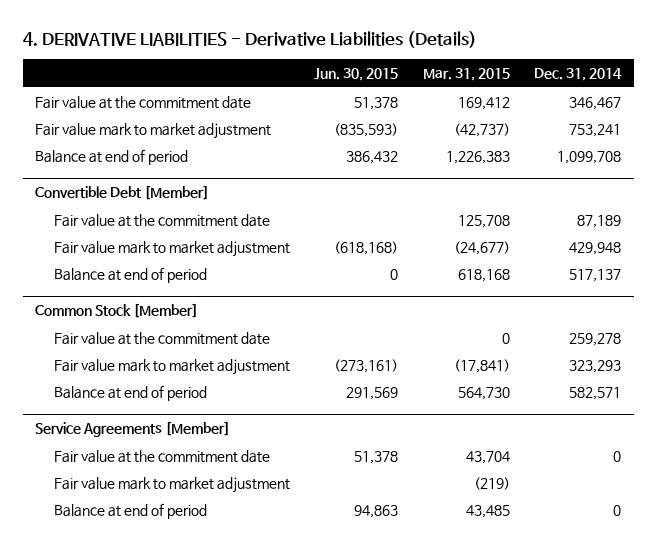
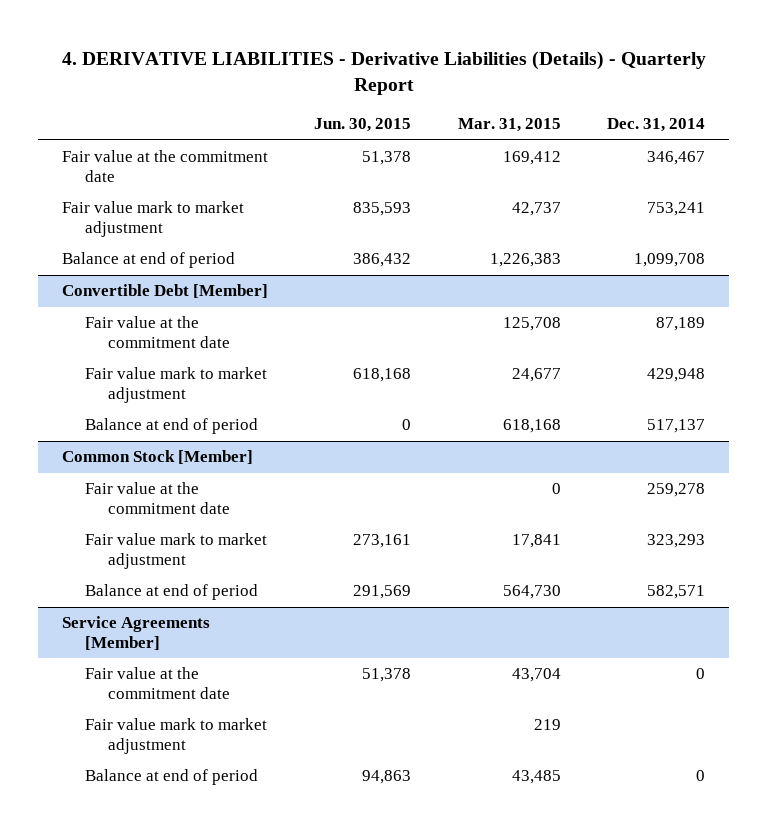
- 4. DERIVATIVE LIABILITIES - Derivative Liabilities (Details)
+ 4. DERIVATIVE LIABILITIES - Derivative Liabilities (Details) - Quarterly Report
- Fair value mark to market adjustment | (835,593) | (42,737) | 753,241
+ Fair value mark to market adjustment | 835,593 | 42,737 | 753,241
@ Convertible Debt [Member]
- Fair value mark to market adjustment | (618,168) | (24,677) | 429,948
+ Fair value mark to market adjustment | 618,168 | 24,677 | 429,948
@ Common Stock [Member]
- Fair value mark to market adjustment | (273,161) | (17,841) | 323,293
+ Fair value mark to market adjustment | 273,161 | 17,841 | 323,293
@ Service Agreements [Member]
- Fair value mark to market adjustment | | (219) |
+ Fair value mark to market adjustment | | 219 |

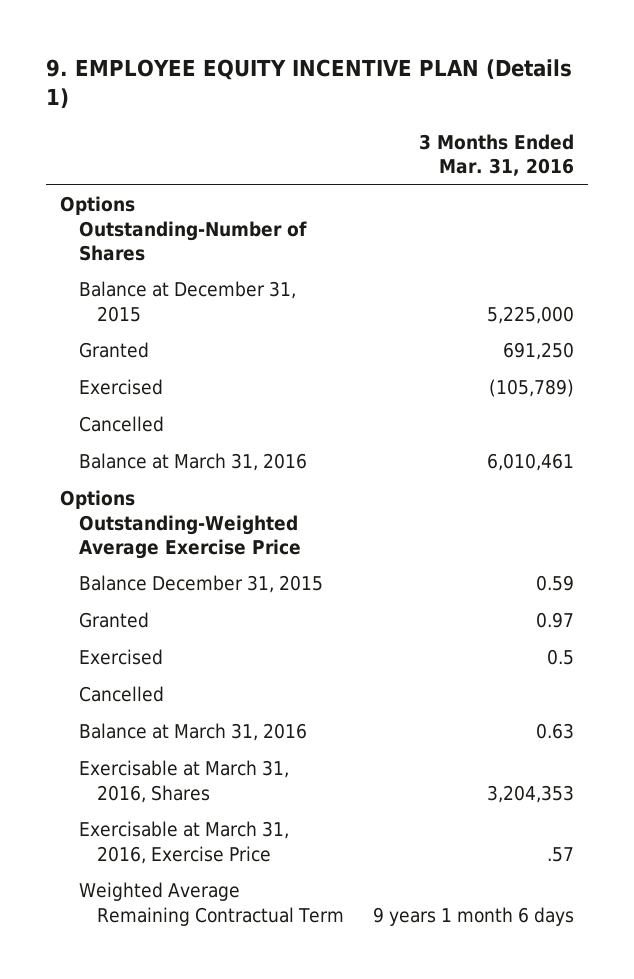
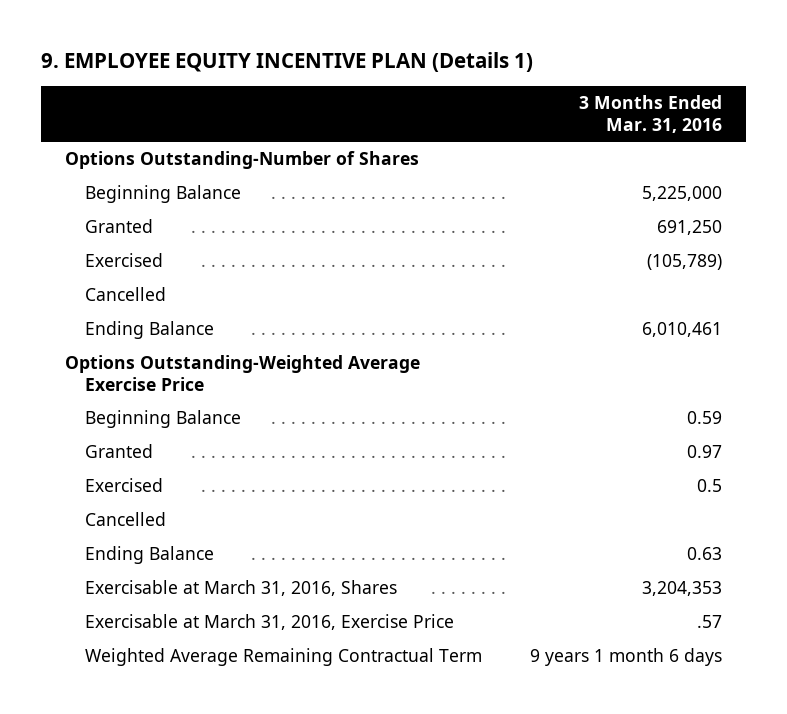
- Balance at December 31, 2015 | 5,225,000
+ Beginning Balance | 5,225,000
- Balance at March 31, 2016 | 6,010,461
+ Ending Balance | 6,010,461
- Balance December 31, 2015 | 0.59
+ Beginning Balance | 0.59
- Balance at March 31, 2016 | 0.63
+ Ending Balance | 0.63

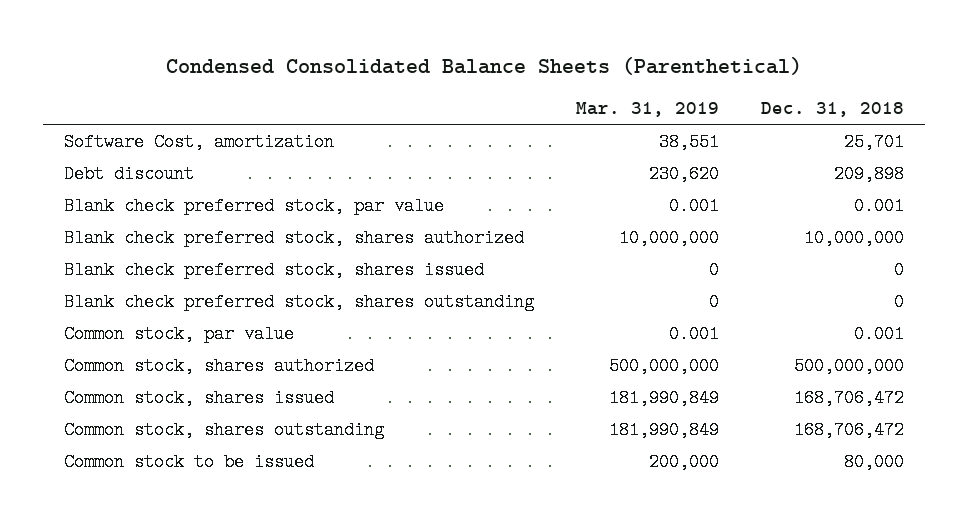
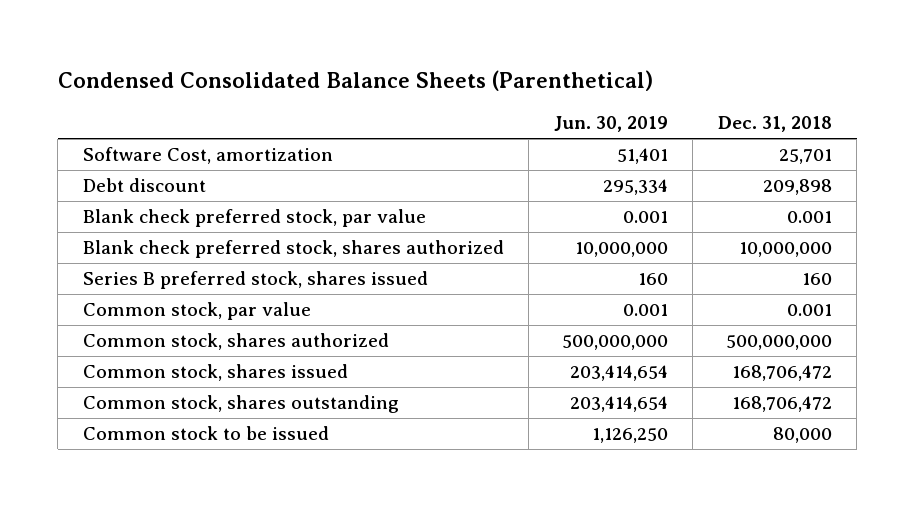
- | Mar. 31, 2019 | Dec. 31, 2018
+ | Jun. 30, 2019 | Dec. 31, 2018
- Blank check preferred stock, shares issued | 0 | 0
- Blank check preferred stock, shares outstanding | 0 | 0
+ Series B preferred stock, shares issued | 160 | 160

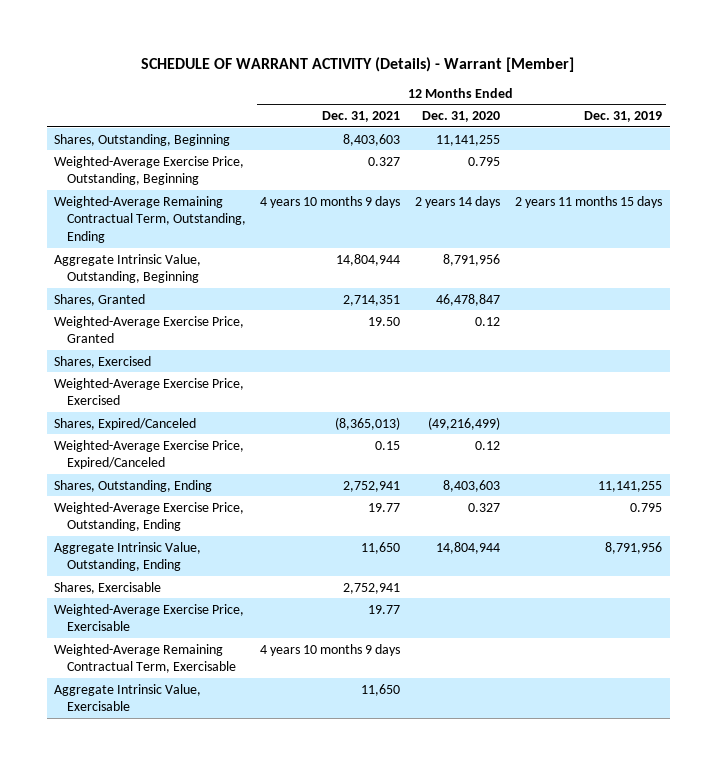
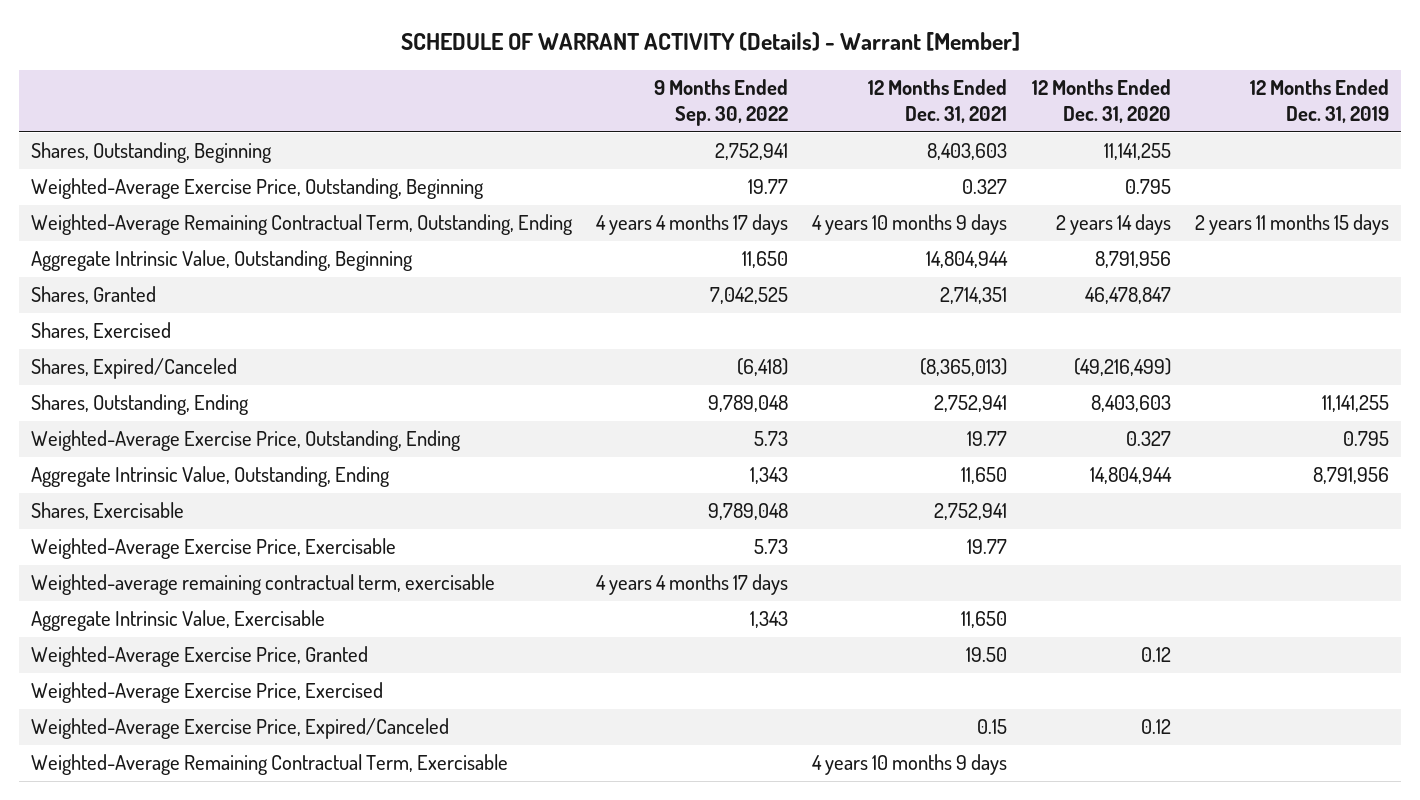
- | 12 Months Ended Dec. 31, 2021 | 12 Months Ended Dec. 31, 2020 | 12 Months Ended Dec. 31, 2019
+ | 9 Months Ended Sep. 30, 2022 | 12 Months Ended Dec. 31, 2021 | 12 Months Ended Dec. 31, 2020 | 12 Months Ended Dec. 31, 2019
+ Weighted-average remaining contractual term, exercisable | 4 years 4 months 17 days | | |
moved down: Weighted-Average Exercise Price, Granted | | 19.50 | 0.12 |
moved down: Weighted-Average Exercise Price, Exercised
moved down: Weighted-Average Exercise Price, Expired/Canceled | | 0.15 | 0.12 |
moved down: Weighted-Average Remaining Contractual Term, Exercisable | | 4 years 10 months 9 days | |

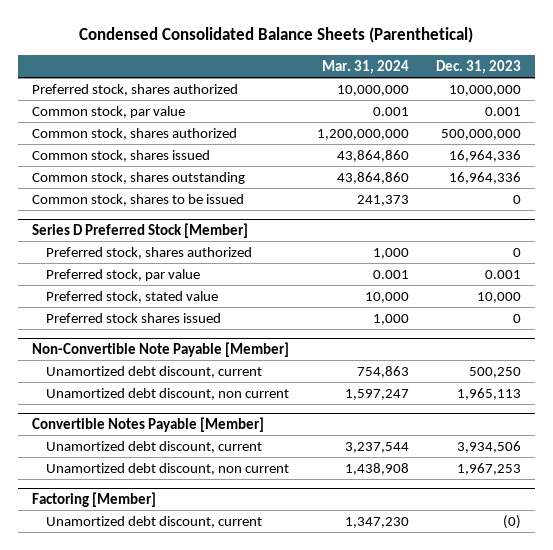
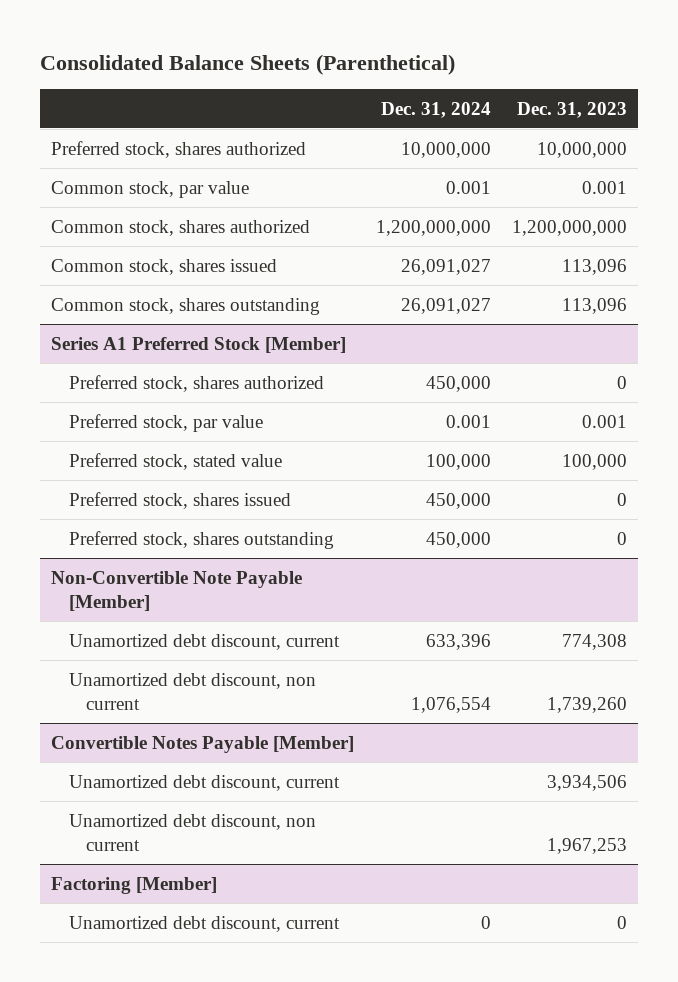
- Condensed Consolidated Balance Sheets (Parenthetical)
+ Consolidated Balance Sheets (Parenthetical)
- | Mar. 31, 2024 | Dec. 31, 2023
+ | Dec. 31, 2024 | Dec. 31, 2023
- Common stock, shares authorized | 1,200,000,000 | 500,000,000
- Common stock, shares issued | 43,864,860 | 16,964,336
- Common stock, shares outstanding | 43,864,860 | 16,964,336
- Common stock, shares to be issued | 241,373 | 0
- Series D Preferred Stock [Member]
+ Common stock, shares authorized | 1,200,000,000 | 1,200,000,000
+ Common stock, shares issued | 26,091,027 | 113,096
+ Common stock, shares outstanding | 26,091,027 | 113,096
+ Series A1 Preferred Stock [Member]
- Preferred stock, stated value | 10,000 | 10,000
- Preferred stock shares issued | 1,000 | 0
+ Preferred stock, stated value | 100,000 | 100,000
+ Preferred stock, shares issued | 450,000 | 0
+ Preferred stock, shares outstanding | 450,000 | 0
@ Non-Convertible Note Payable [Member]
- Unamortized debt discount, current | 754,863 | 500,250
- Unamortized debt discount, non current | 1,597,247 | 1,965,113
+ Unamortized debt discount, current | 633,396 | 774,308
+ Unamortized debt discount, non current | 1,076,554 | 1,739,260
@ Factoring [Member]
- Unamortized debt discount, current | 1,347,230 | (0)
+ Unamortized debt discount, current | 0 | 0

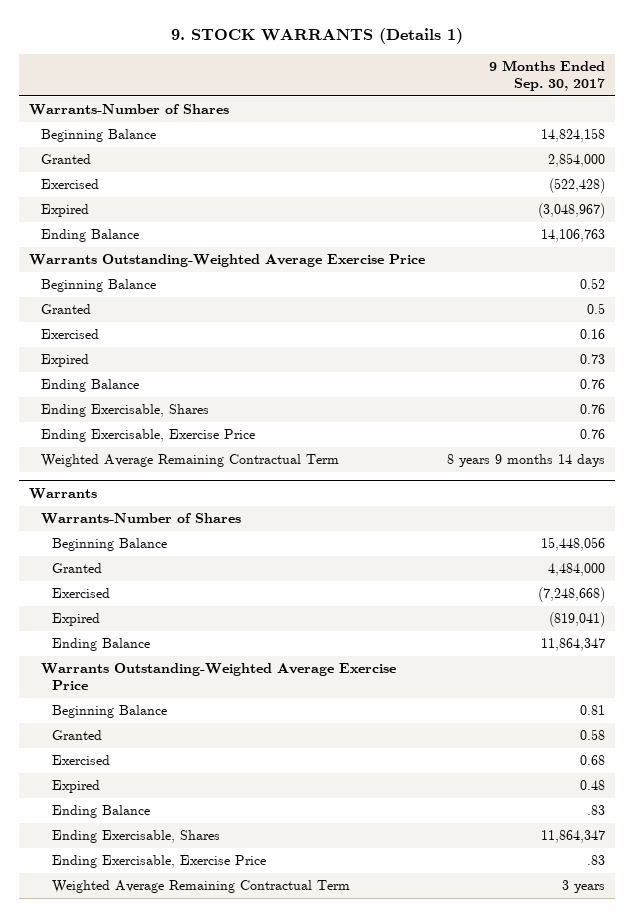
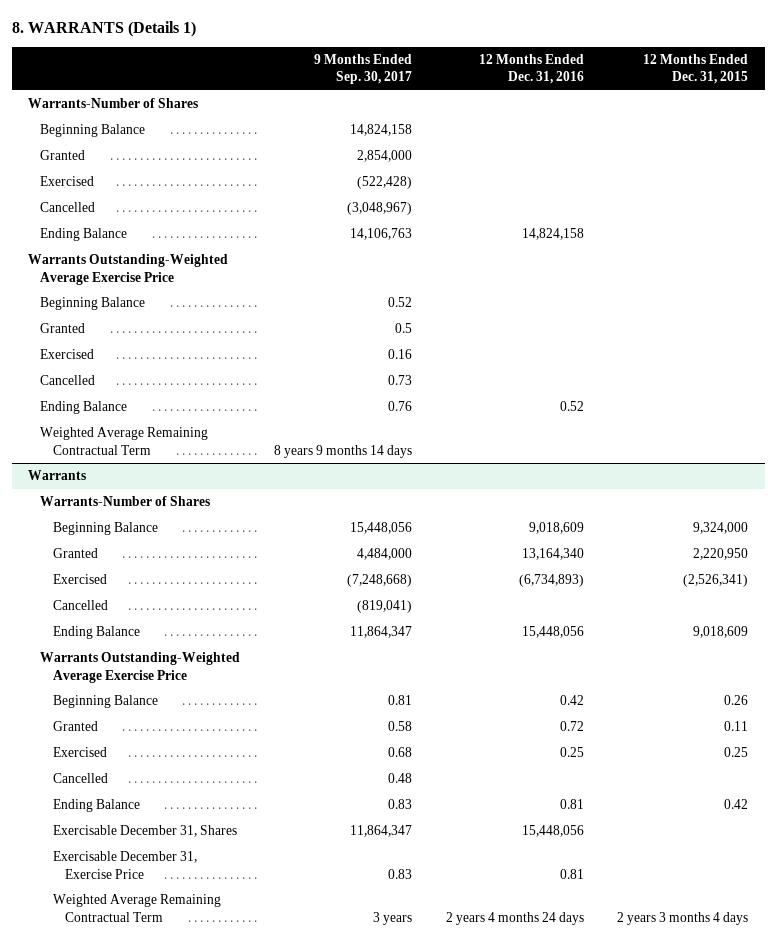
- 9. STOCK WARRANTS (Details 1)
+ 8. WARRANTS (Details 1)
- | 9 Months Ended Sep. 30, 2017
+ | 9 Months Ended Sep. 30, 2017 | 12 Months Ended Dec. 31, 2016 | 12 Months Ended Dec. 31, 2015
- Expired | (3,048,967)
+ Cancelled | (3,048,967) | |
- Expired | 0.73
+ Cancelled | 0.73 | |
- Ending Exercisable, Shares | 0.76
- Ending Exercisable, Exercise Price | 0.76
@ Warrants
- Expired | (819,041)
+ Cancelled | (819,041) | |
- Expired | 0.48
- Ending Balance | .83
- Ending Exercisable, Shares | 11,864,347
- Ending Exercisable, Exercise Price | .83
+ Cancelled | 0.48 | |
+ Ending Balance | 0.83 | 0.81 | 0.42
+ Exercisable December 31, Shares | 11,864,347 | 15,448,056 |
+ Exercisable December 31, Exercise Price | 0.83 | 0.81 |

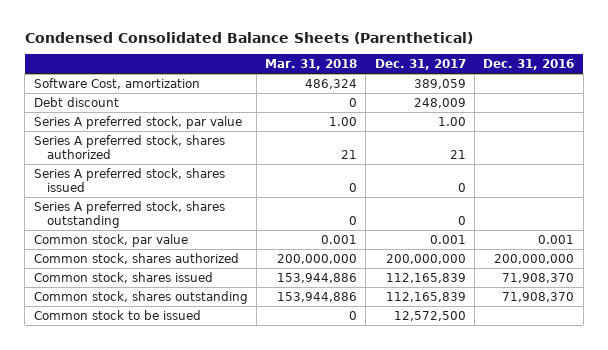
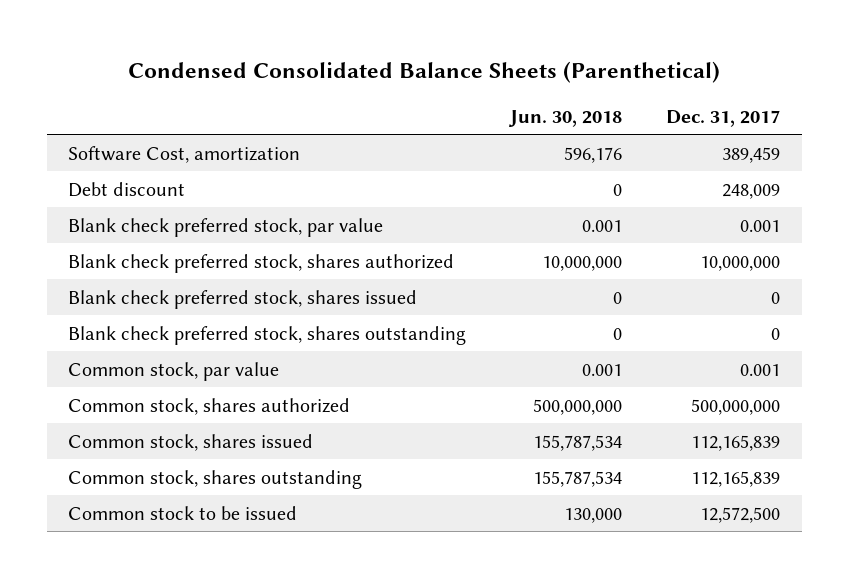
- | Mar. 31, 2018 | Dec. 31, 2017 | Dec. 31, 2016
+ | Jun. 30, 2018 | Dec. 31, 2017
- Software Cost, amortization | 486,324 | 389,059 |
+ Software Cost, amortization | 596,176 | 389,459
- Series A preferred stock, par value | 1.00 | 1.00 |
- Series A preferred stock, shares authorized | 21 | 21 |
- Series A preferred stock, shares issued | 0 | 0 |
- Series A preferred stock, shares outstanding | 0 | 0 |
+ Blank check preferred stock, par value | 0.001 | 0.001
+ Blank check preferred stock, shares authorized | 10,000,000 | 10,000,000
+ Blank check preferred stock, shares issued | 0 | 0
+ Blank check preferred stock, shares outstanding | 0 | 0
- Common stock, shares authorized | 200,000,000 | 200,000,000 | 200,000,000
+ Common stock, shares authorized | 500,000,000 | 500,000,000

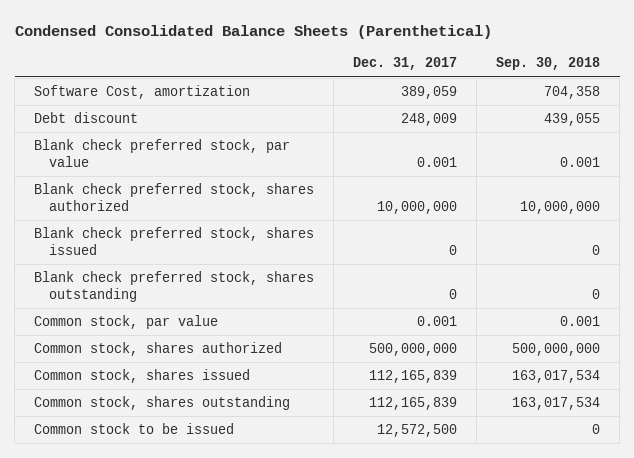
- | Jun. 30, 2018 | Dec. 31, 2017
+ | Dec. 31, 2017 | Sep. 30, 2018
- Software Cost, amortization | 596,176 | 389,459
+ Software Cost, amortization | 389,059 | 704,358

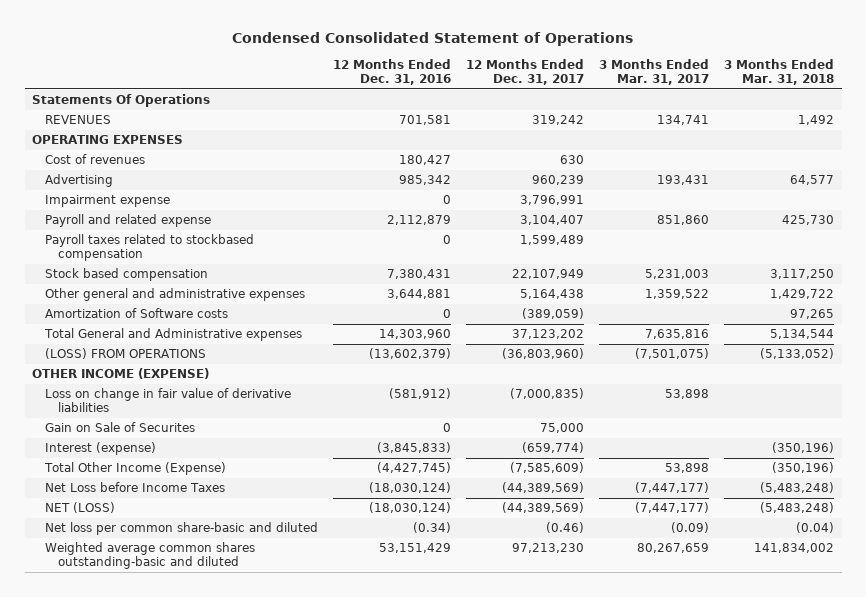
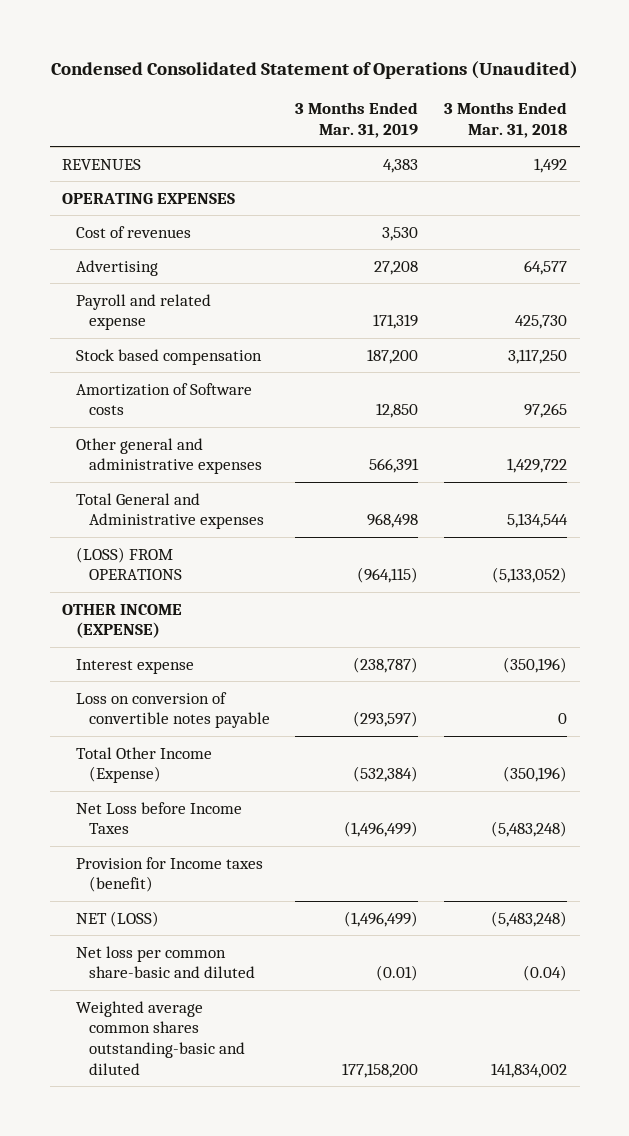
- Condensed Consolidated Statement of Operations
+ Condensed Consolidated Statement of Operations (Unaudited)
- | 12 Months Ended Dec. 31, 2016 | 12 Months Ended Dec. 31, 2017 | 3 Months Ended Mar. 31, 2017 | 3 Months Ended Mar. 31, 2018
+ | 3 Months Ended Mar. 31, 2019 | 3 Months Ended Mar. 31, 2018
- Statements Of Operations
- Impairment expense | 0 | 3,796,991 | |
- Payroll taxes related to stockbased compensation | 0 | 1,599,489 | |
moved down: Other general and administrative expenses | 566,391 | 1,429,722
- Loss on change in fair value of derivative liabilities | (581,912) | (7,000,835) | 53,898 |
- Gain on Sale of Securites | 0 | 75,000 | |
- Interest (expense) | (3,845,833) | (659,774) | | (350,196)
+ Interest expense | (238,787) | (350,196)
+ Loss on conversion of convertible notes payable | (293,597) | 0
+ Provision for Income taxes (benefit)

